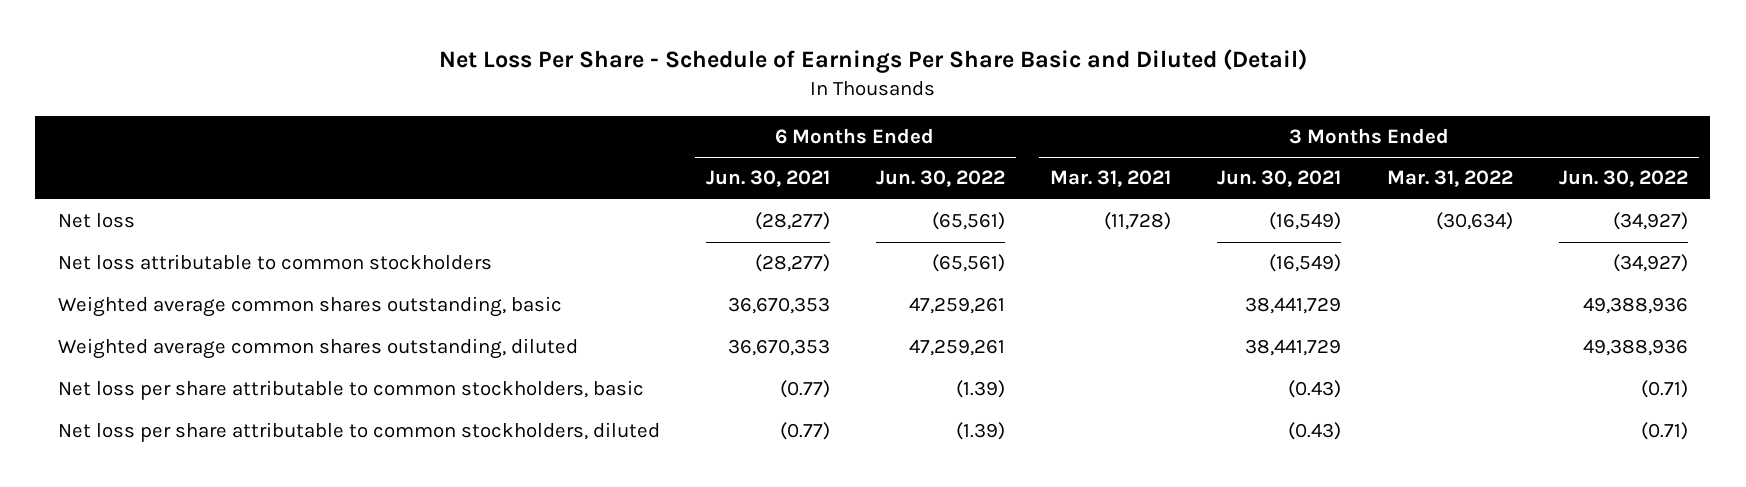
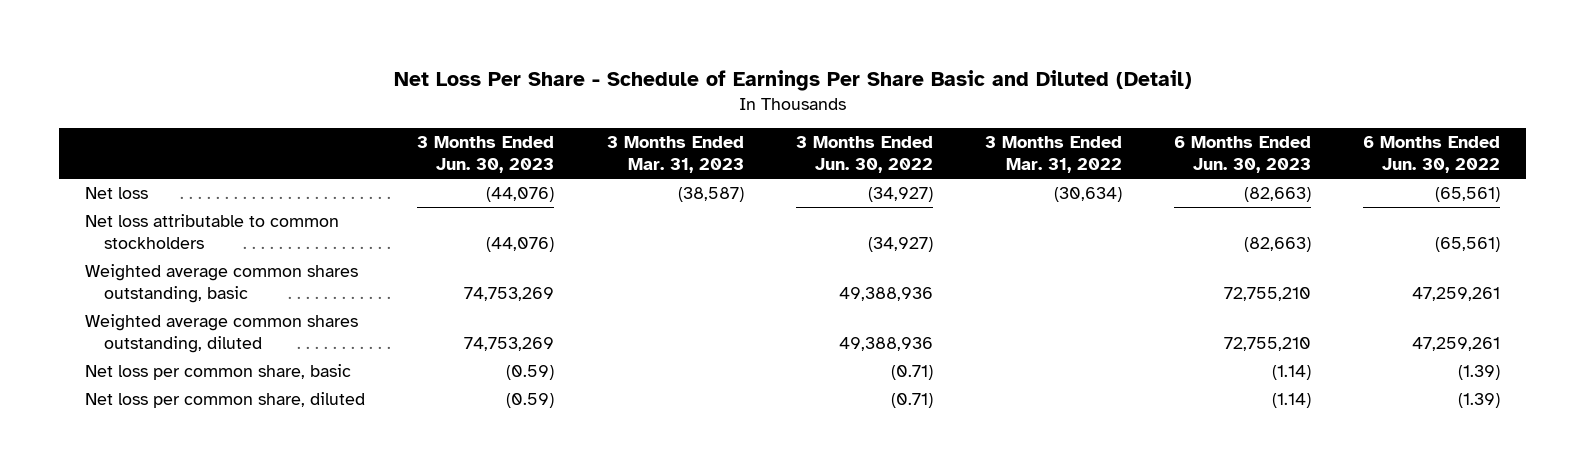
- | 6 Months Ended Jun. 30, 2021 | 6 Months Ended Jun. 30, 2022 | 3 Months Ended Mar. 31, 2021 | 3 Months Ended Jun. 30, 2021 | 3 Months Ended Mar. 31, 2022 | 3 Months Ended Jun. 30, 2022
+ | 3 Months Ended Jun. 30, 2023 | 3 Months Ended Mar. 31, 2023 | 3 Months Ended Jun. 30, 2022 | 3 Months Ended Mar. 31, 2022 | 6 Months Ended Jun. 30, 2023 | 6 Months Ended Jun. 30, 2022
- Net loss per share attributable to common stockholders, basic | (0.77) | (1.39) | | (0.43) | | (0.71)
- Net loss per share attributable to common stockholders, diluted | (0.77) | (1.39) | | (0.43) | | (0.71)
+ Net loss per common share, basic | (0.59) | | (0.71) | | (1.14) | (1.39)
+ Net loss per common share, diluted | (0.59) | | (0.71) | | (1.14) | (1.39)

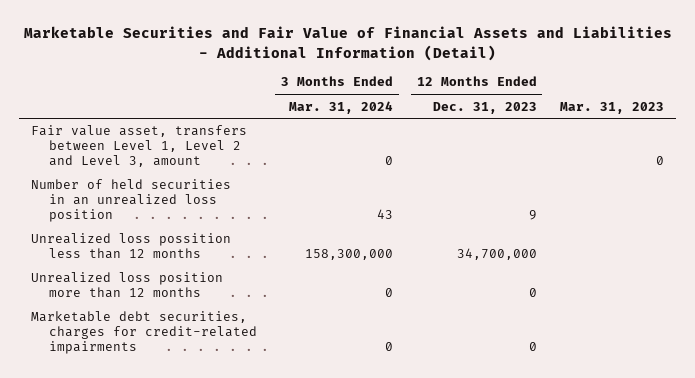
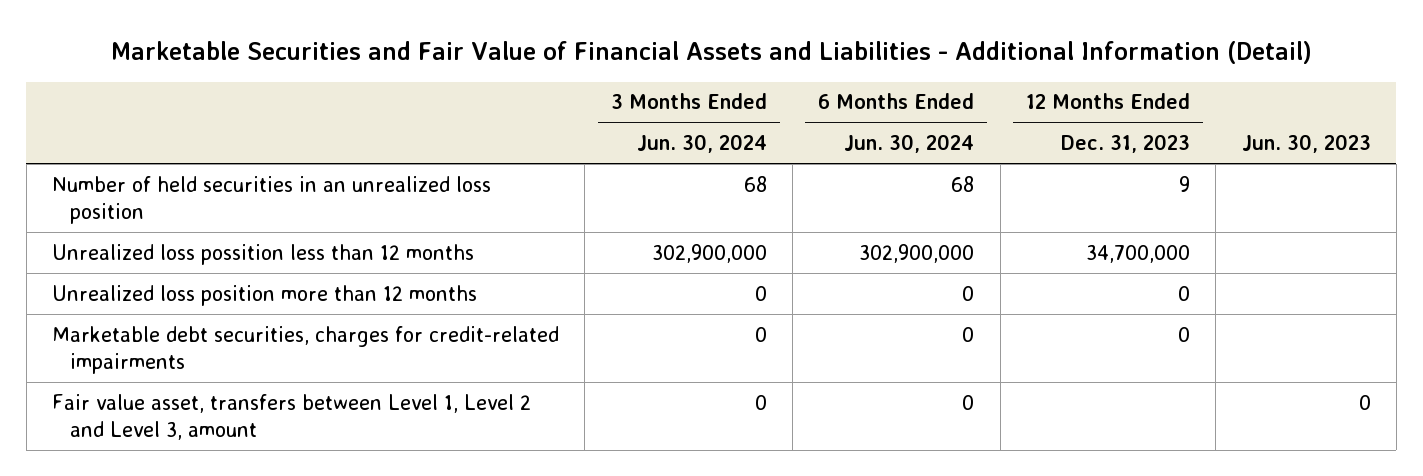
- | 3 Months Ended Mar. 31, 2024 | 12 Months Ended Dec. 31, 2023 | Mar. 31, 2023
+ | 3 Months Ended Jun. 30, 2024 | 6 Months Ended Jun. 30, 2024 | 12 Months Ended Dec. 31, 2023 | Jun. 30, 2023
moved down: Fair value asset, transfers between Level 1, Level 2 and Level 3, amount | 0 | 0 | | 0

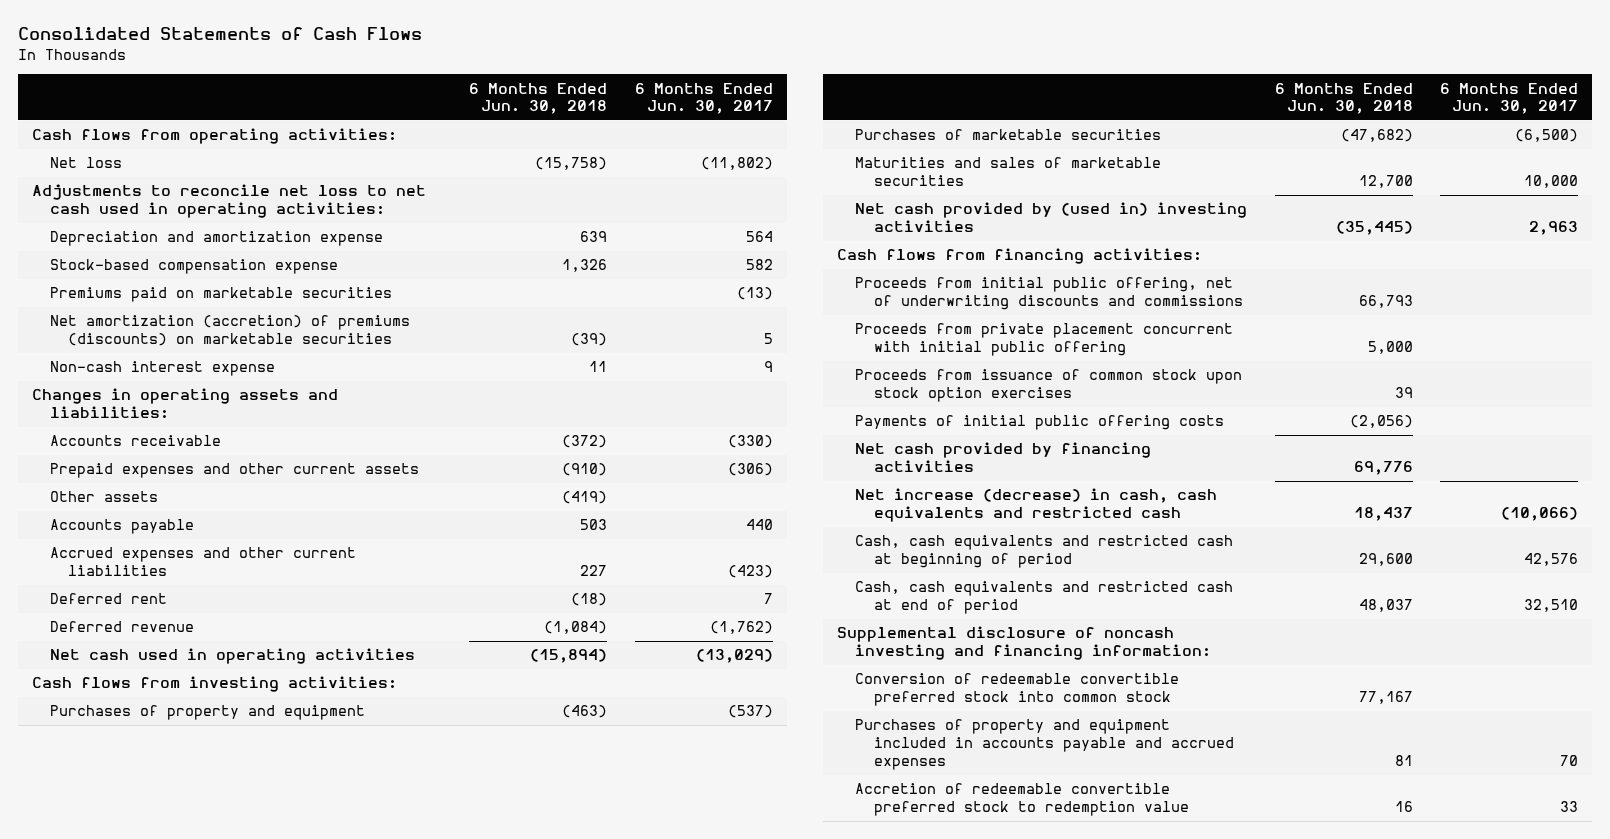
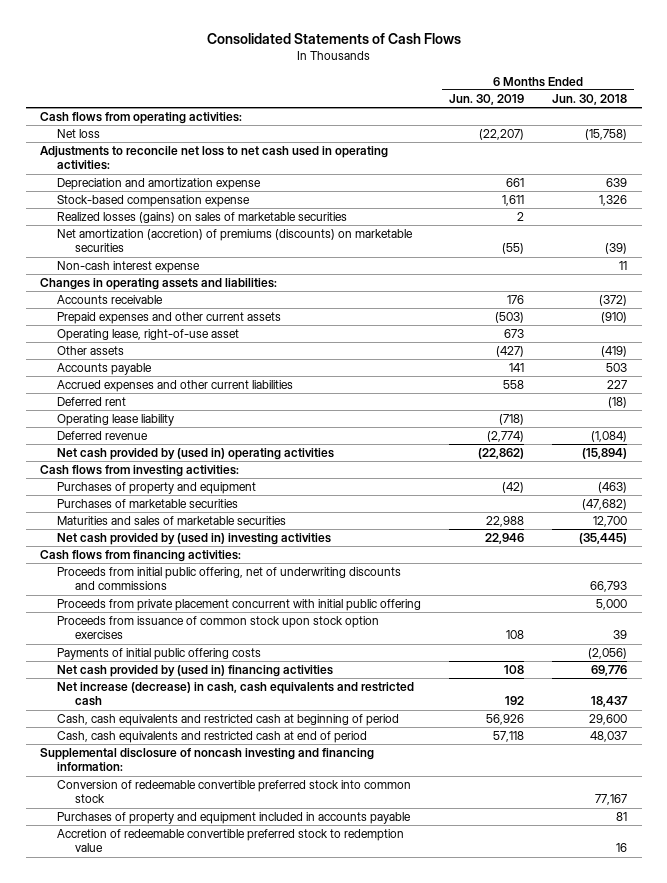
- | 6 Months Ended Jun. 30, 2018 | 6 Months Ended Jun. 30, 2017
+ | 6 Months Ended Jun. 30, 2019 | 6 Months Ended Jun. 30, 2018
- Premiums paid on marketable securities | | (13)
+ Realized losses (gains) on sales of marketable securities | 2 |
+ Operating lease, right-of-use asset | 673 |
+ Operating lease liability | (718) |
- Net cash used in operating activities | (15,894) | (13,029)
+ Net cash provided by (used in) operating activities | (22,862) | (15,894)
- Net cash provided by financing activities | 69,776 |
+ Net cash provided by (used in) financing activities | 108 | 69,776
- Purchases of property and equipment included in accounts payable and accrued expenses | 81 | 70
+ Purchases of property and equipment included in accounts payable | | 81

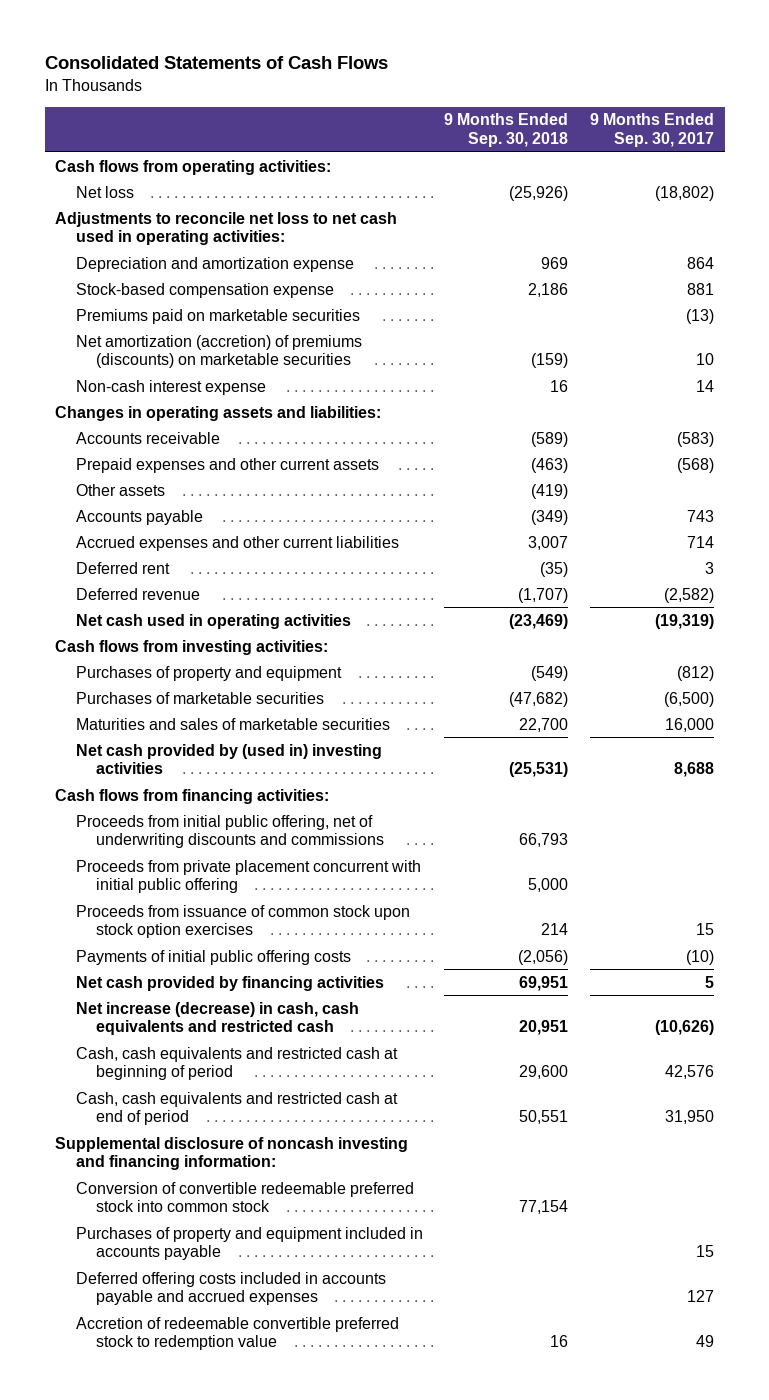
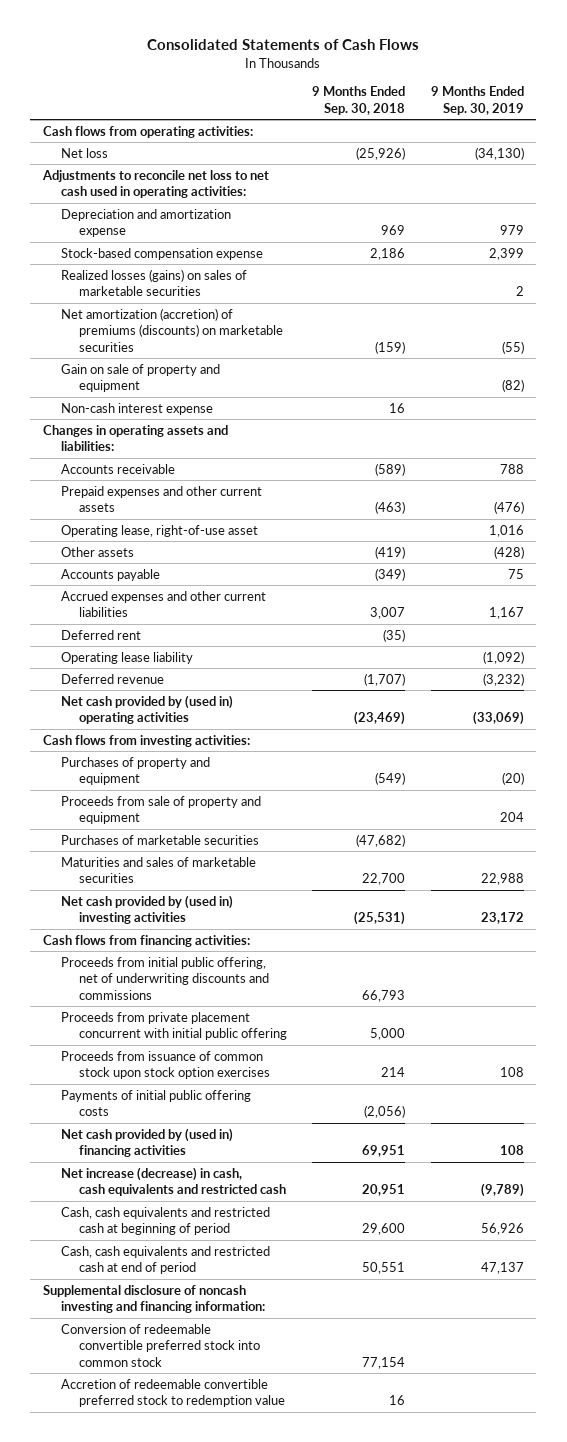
- | 9 Months Ended Sep. 30, 2018 | 9 Months Ended Sep. 30, 2017
+ | 9 Months Ended Sep. 30, 2018 | 9 Months Ended Sep. 30, 2019
- Premiums paid on marketable securities | | (13)
+ Realized losses (gains) on sales of marketable securities | | 2
+ Gain on sale of property and equipment | | (82)
+ Operating lease, right-of-use asset | | 1,016
+ Operating lease liability | | (1,092)
- Net cash used in operating activities | (23,469) | (19,319)
+ Net cash provided by (used in) operating activities | (23,469) | (33,069)
+ Proceeds from sale of property and equipment | | 204
- Net cash provided by financing activities | 69,951 | 5
+ Net cash provided by (used in) financing activities | 69,951 | 108
- Conversion of convertible redeemable preferred stock into common stock | 77,154 |
- Purchases of property and equipment included in accounts payable | | 15
- Deferred offering costs included in accounts payable and accrued expenses | | 127
+ Conversion of redeemable convertible preferred stock into common stock | 77,154 |

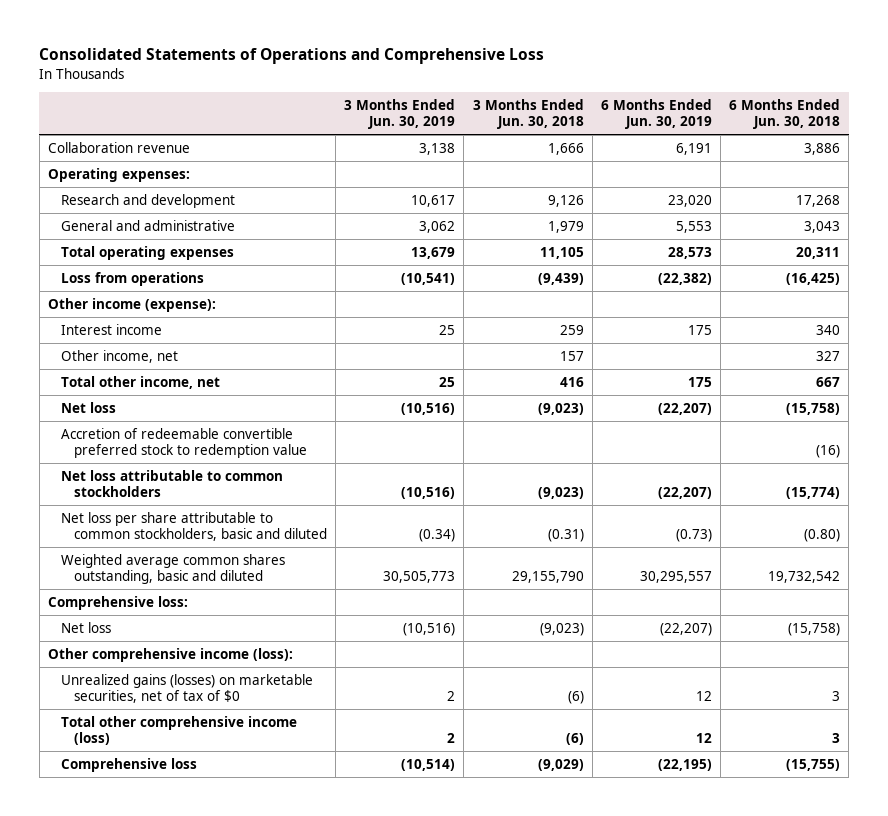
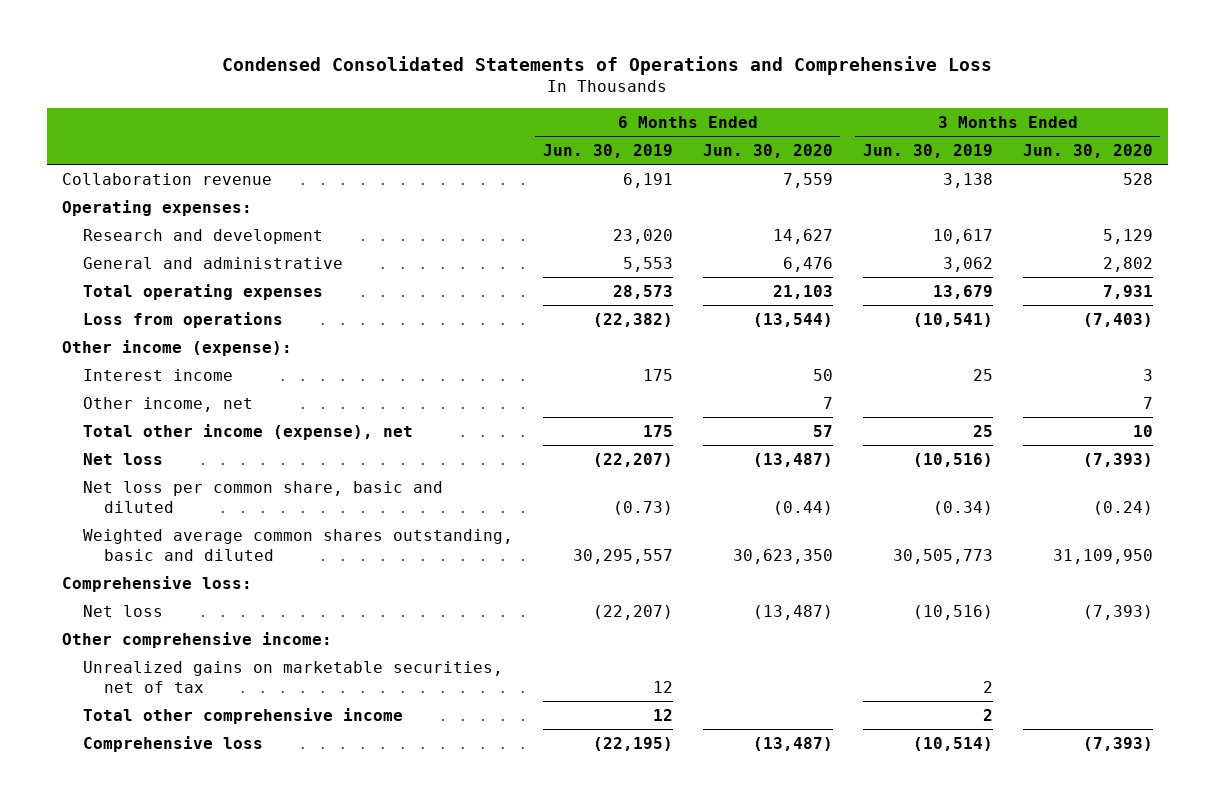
- Consolidated Statements of Operations and Comprehensive Loss
+ Condensed Consolidated Statements of Operations and Comprehensive Loss
- | 3 Months Ended Jun. 30, 2019 | 3 Months Ended Jun. 30, 2018 | 6 Months Ended Jun. 30, 2019 | 6 Months Ended Jun. 30, 2018
+ | 6 Months Ended Jun. 30, 2019 | 6 Months Ended Jun. 30, 2020 | 3 Months Ended Jun. 30, 2019 | 3 Months Ended Jun. 30, 2020
- Total other income, net | 25 | 416 | 175 | 667
+ Total other income (expense), net | 175 | 57 | 25 | 10
- Accretion of redeemable convertible preferred stock to redemption value | | | | (16)
- Net loss attributable to common stockholders | (10,516) | (9,023) | (22,207) | (15,774)
- Net loss per share attributable to common stockholders, basic and diluted | (0.34) | (0.31) | (0.73) | (0.80)
+ Net loss per common share, basic and diluted | (0.73) | (0.44) | (0.34) | (0.24)
- Other comprehensive income (loss):
- Unrealized gains (losses) on marketable securities, net of tax of $0 | 2 | (6) | 12 | 3
- Total other comprehensive income (loss) | 2 | (6) | 12 | 3
+ Other comprehensive income:
+ Unrealized gains on marketable securities, net of tax | 12 | | 2 |
+ Total other comprehensive income | 12 | | 2 |

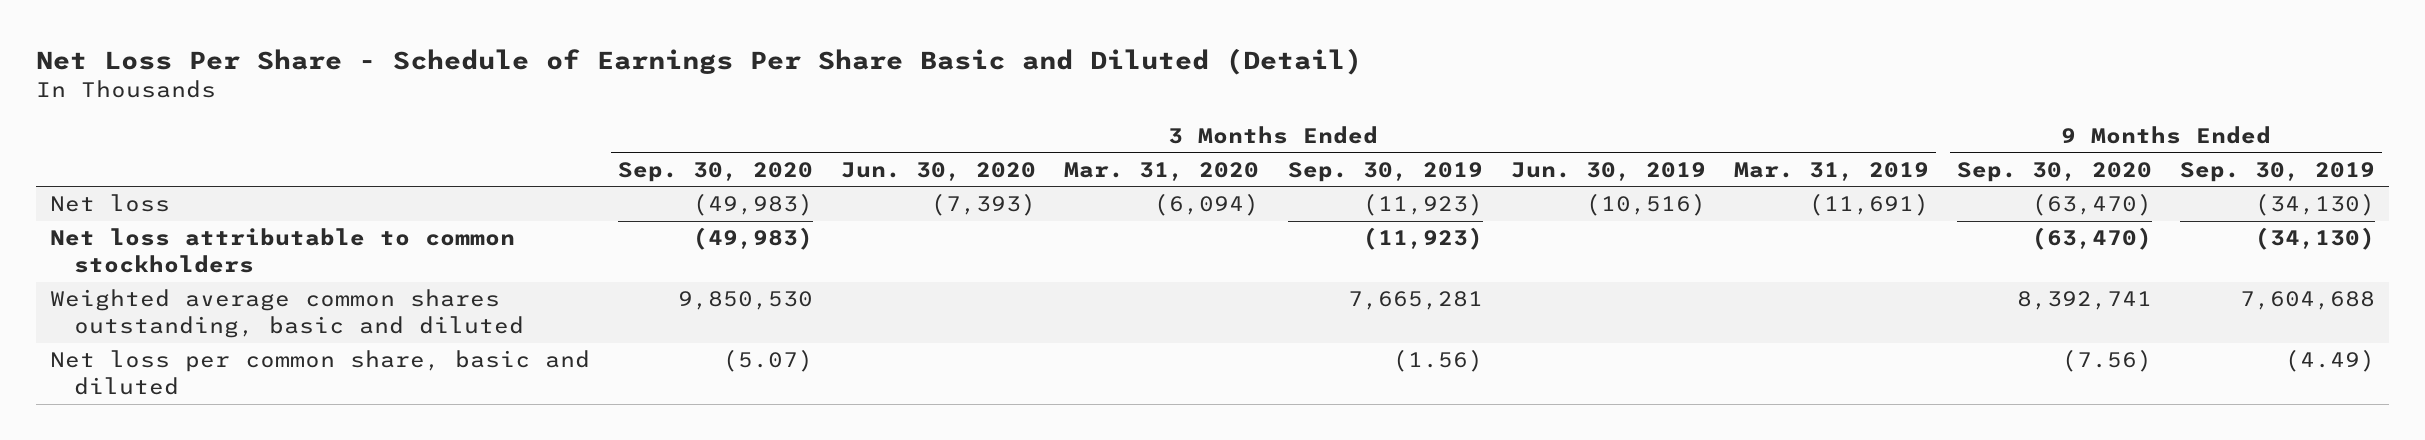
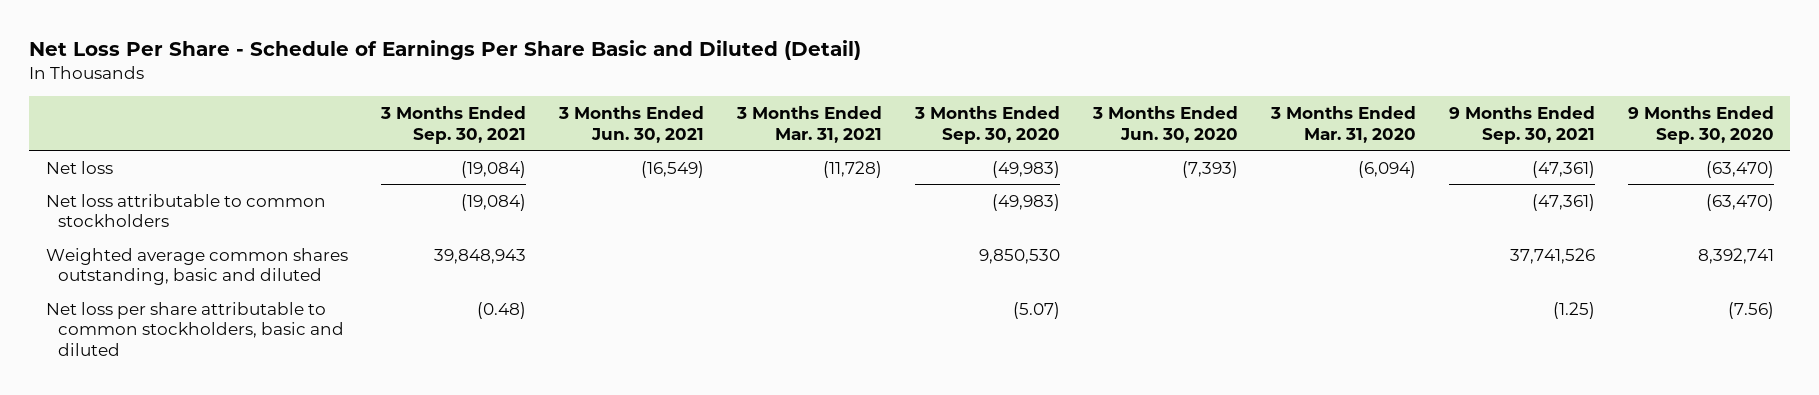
- | 3 Months Ended Sep. 30, 2020 | 3 Months Ended Jun. 30, 2020 | 3 Months Ended Mar. 31, 2020 | 3 Months Ended Sep. 30, 2019 | 3 Months Ended Jun. 30, 2019 | 3 Months Ended Mar. 31, 2019 | 9 Months Ended Sep. 30, 2020 | 9 Months Ended Sep. 30, 2019
+ | 3 Months Ended Sep. 30, 2021 | 3 Months Ended Jun. 30, 2021 | 3 Months Ended Mar. 31, 2021 | 3 Months Ended Sep. 30, 2020 | 3 Months Ended Jun. 30, 2020 | 3 Months Ended Mar. 31, 2020 | 9 Months Ended Sep. 30, 2021 | 9 Months Ended Sep. 30, 2020
- Net loss per common share, basic and diluted | (5.07) | | | (1.56) | | | (7.56) | (4.49)
+ Net loss per share attributable to common stockholders, basic and diluted | (0.48) | | | (5.07) | | | (1.25) | (7.56)

